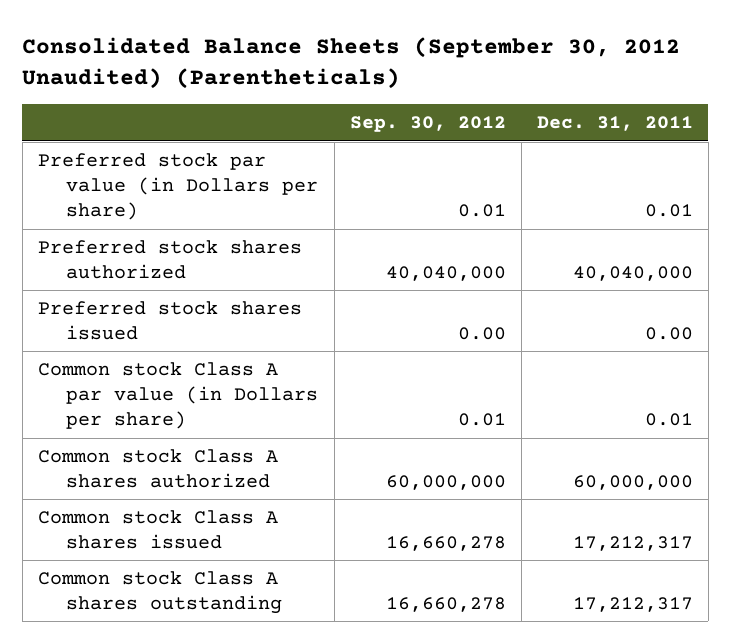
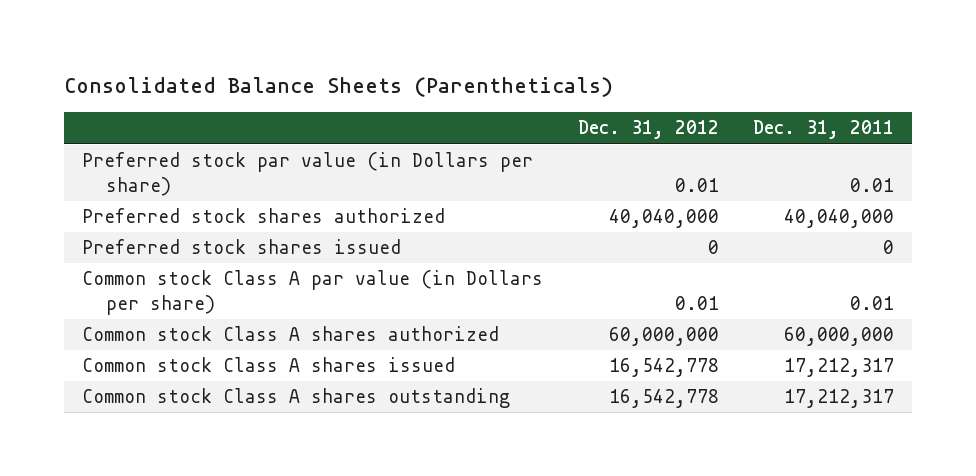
- Consolidated Balance Sheets (September 30, 2012 Unaudited) (Parentheticals)
+ Consolidated Balance Sheets (Parentheticals)
- | Sep. 30, 2012 | Dec. 31, 2011
+ | Dec. 31, 2012 | Dec. 31, 2011
- Preferred stock shares issued | 0.00 | 0.00
+ Preferred stock shares issued | 0 | 0

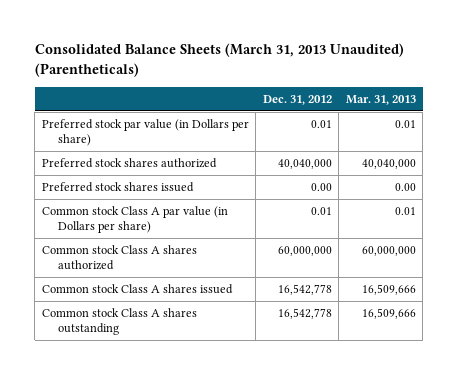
- Consolidated Balance Sheets (Parentheticals)
+ Consolidated Balance Sheets (March 31, 2013 Unaudited) (Parentheticals)
- | Dec. 31, 2012 | Dec. 31, 2011
+ | Dec. 31, 2012 | Mar. 31, 2013
- Preferred stock shares issued | 0 | 0
+ Preferred stock shares issued | 0.00 | 0.00

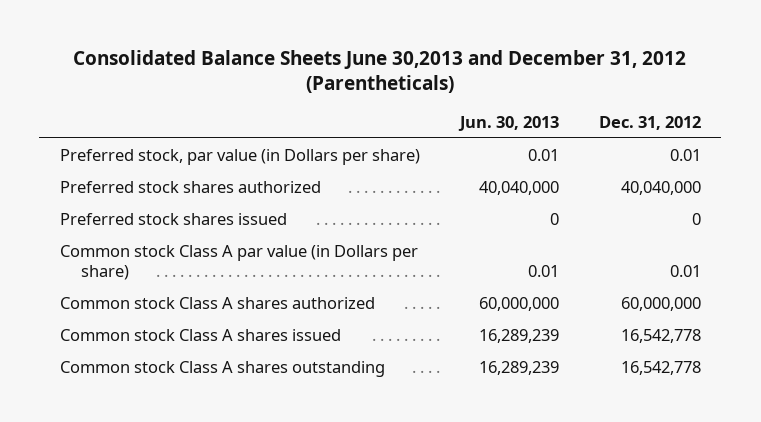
- Consolidated Balance Sheets (March 31, 2013 Unaudited) (Parentheticals)
+ Consolidated Balance Sheets June 30,2013 and December 31, 2012 (Parentheticals)
- | Dec. 31, 2012 | Mar. 31, 2013
+ | Jun. 30, 2013 | Dec. 31, 2012
- Preferred stock par value (in Dollars per share) | 0.01 | 0.01
+ Preferred stock, par value (in Dollars per share) | 0.01 | 0.01
- Preferred stock shares issued | 0.00 | 0.00
+ Preferred stock shares issued | 0 | 0

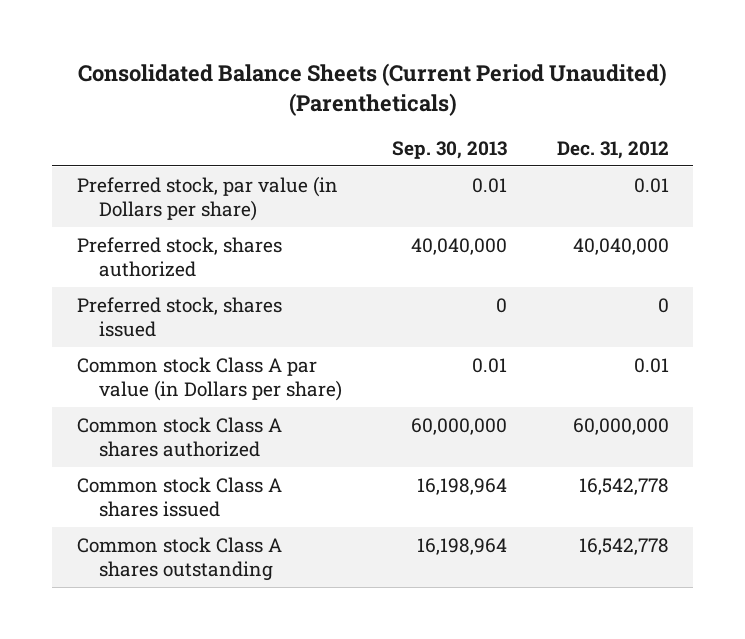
- Consolidated Balance Sheets June 30,2013 and December 31, 2012 (Parentheticals)
+ Consolidated Balance Sheets (Current Period Unaudited) (Parentheticals)
- | Jun. 30, 2013 | Dec. 31, 2012
+ | Sep. 30, 2013 | Dec. 31, 2012
- Preferred stock shares authorized | 40,040,000 | 40,040,000
- Preferred stock shares issued | 0 | 0
+ Preferred stock, shares authorized | 40,040,000 | 40,040,000
+ Preferred stock, shares issued | 0 | 0

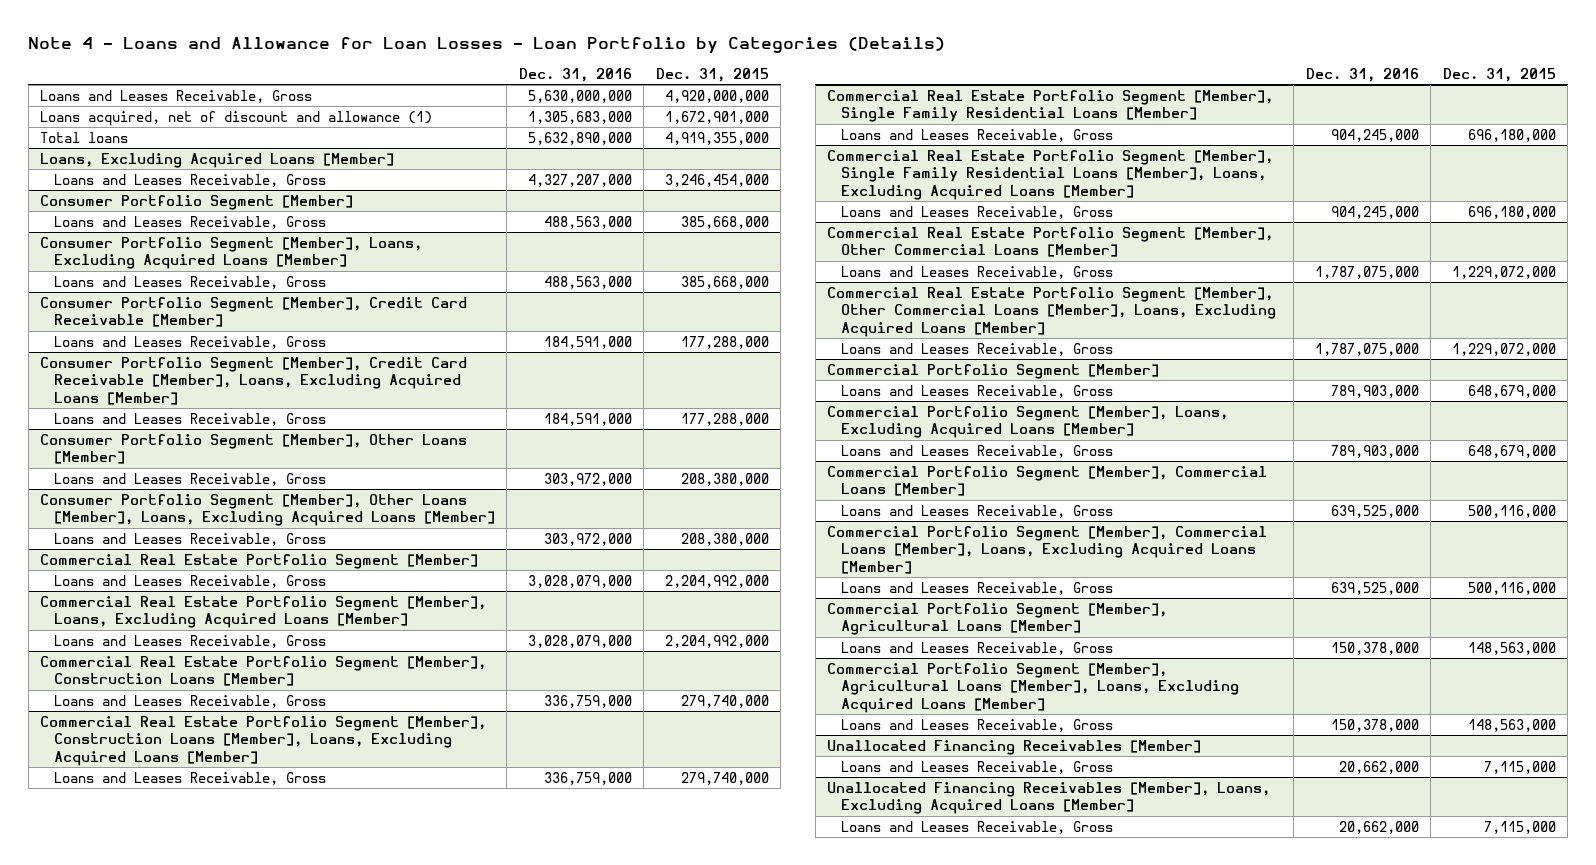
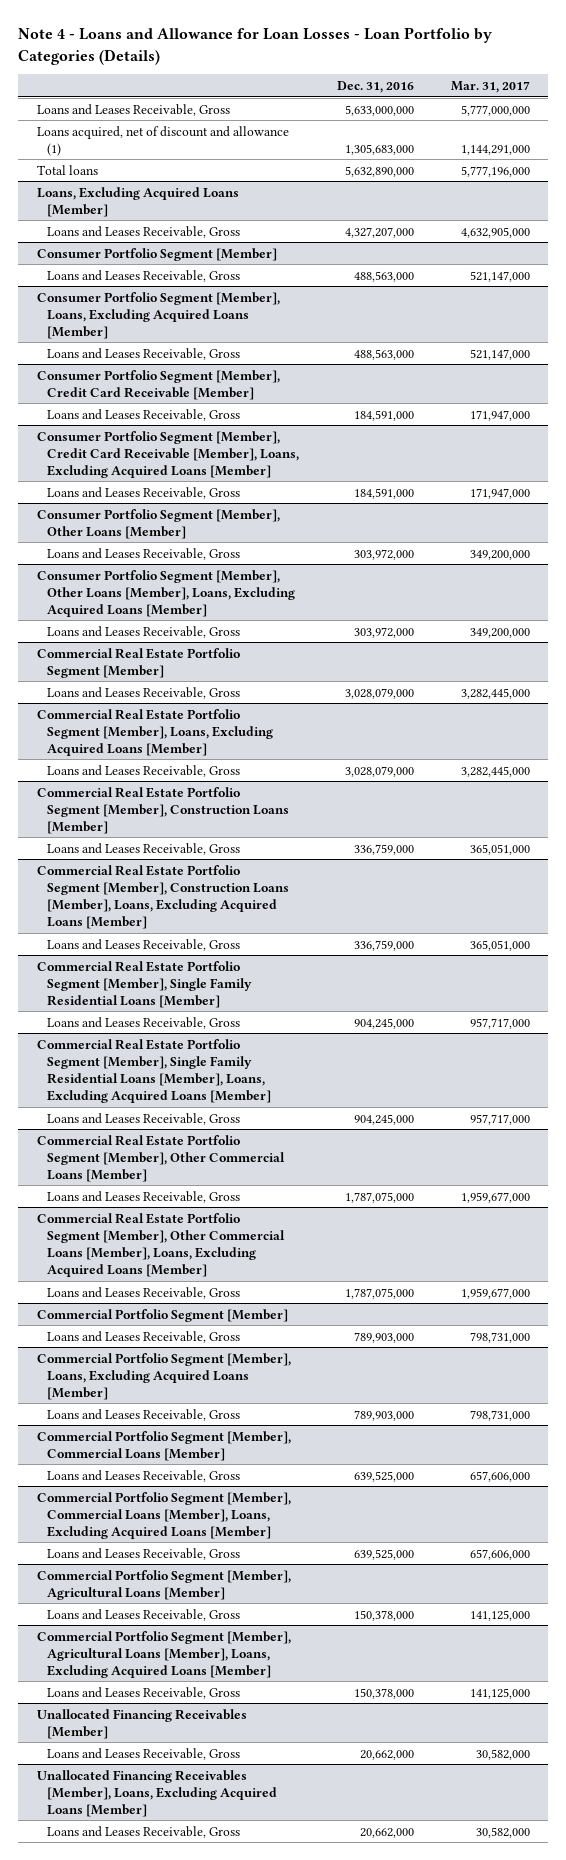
- | Dec. 31, 2016 | Dec. 31, 2015
+ | Dec. 31, 2016 | Mar. 31, 2017
- Loans and Leases Receivable, Gross | 5,630,000,000 | 4,920,000,000
+ Loans and Leases Receivable, Gross | 5,633,000,000 | 5,777,000,000

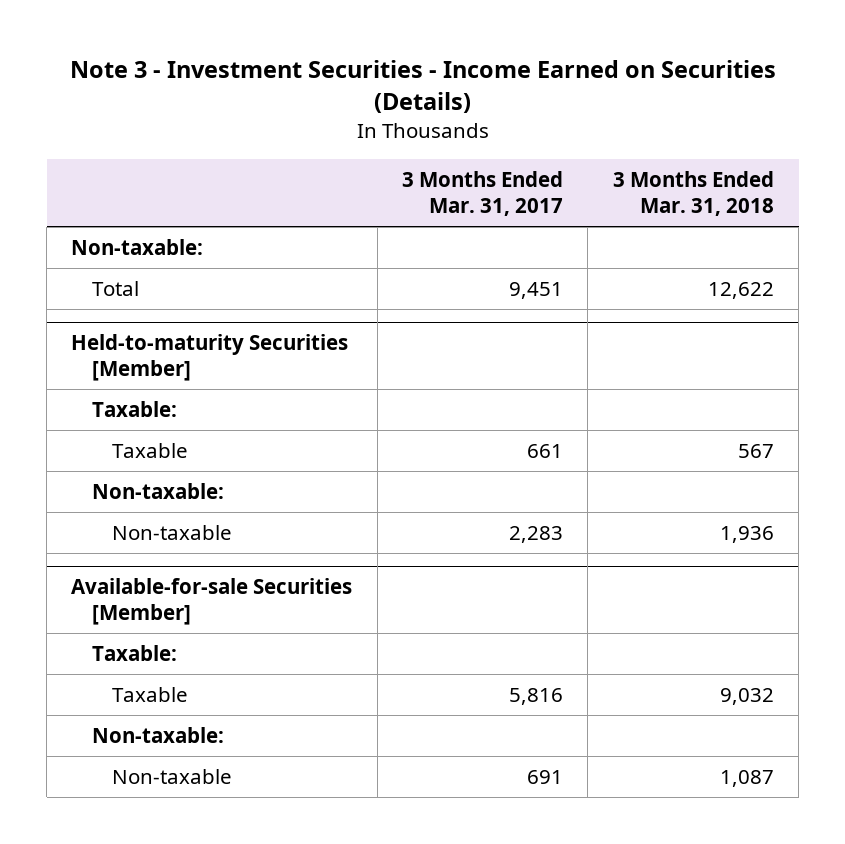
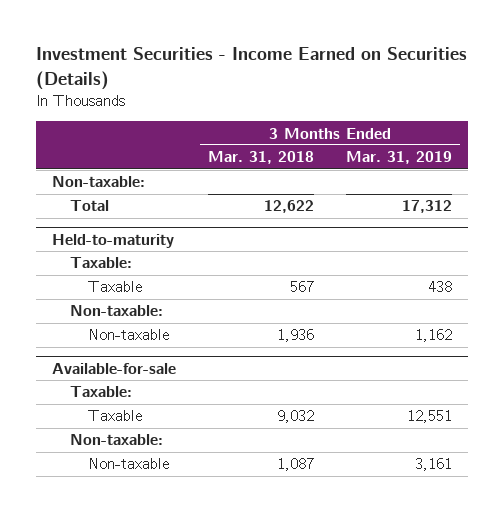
- Note 3 - Investment Securities - Income Earned on Securities (Details)
+ Investment Securities - Income Earned on Securities (Details)
- | 3 Months Ended Mar. 31, 2017 | 3 Months Ended Mar. 31, 2018
+ | 3 Months Ended Mar. 31, 2018 | 3 Months Ended Mar. 31, 2019
- Held-to-maturity Securities [Member]
+ Held-to-maturity
- Available-for-sale Securities [Member]
+ Available-for-sale

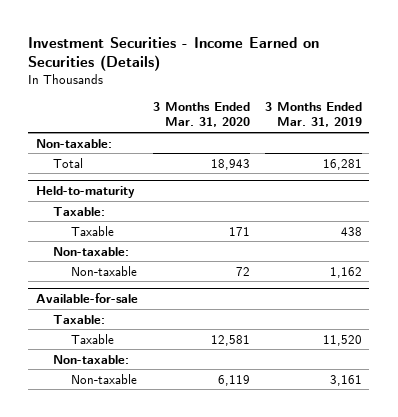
- | 3 Months Ended Mar. 31, 2018 | 3 Months Ended Mar. 31, 2019
+ | 3 Months Ended Mar. 31, 2020 | 3 Months Ended Mar. 31, 2019
- Total | 12,622 | 17,312
+ Total | 18,943 | 16,281
@ Available-for-sale
- Taxable | 9,032 | 12,551
+ Taxable | 12,581 | 11,520

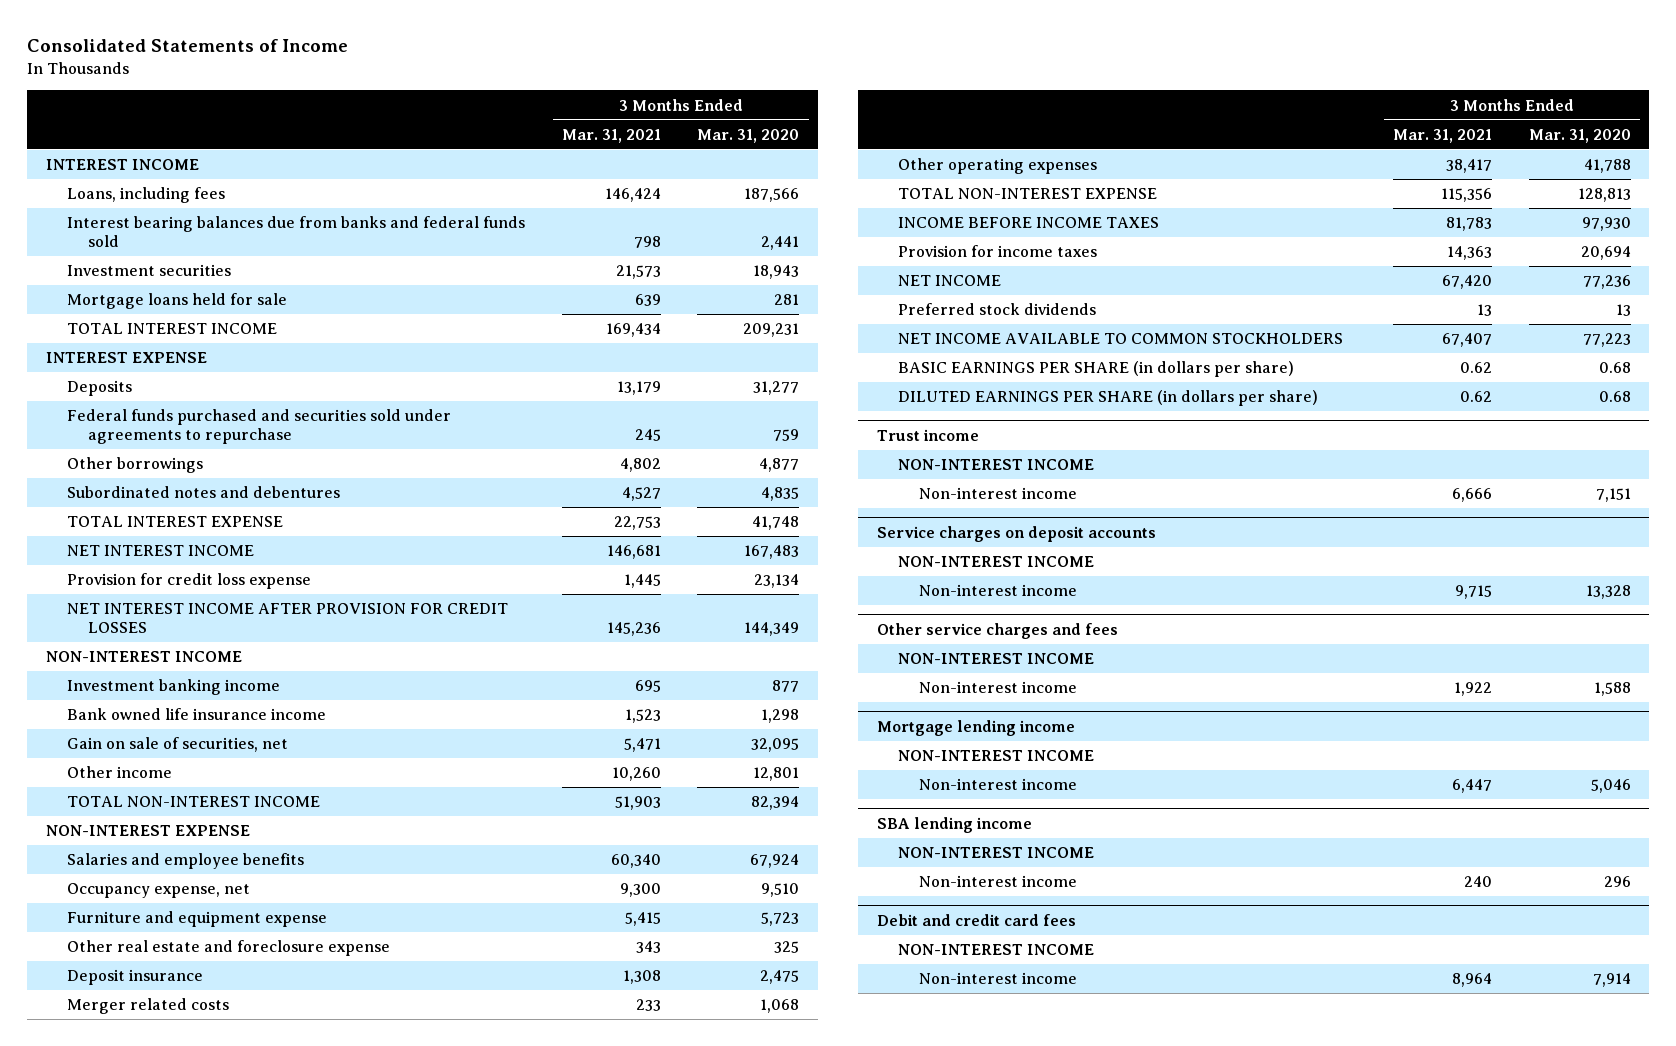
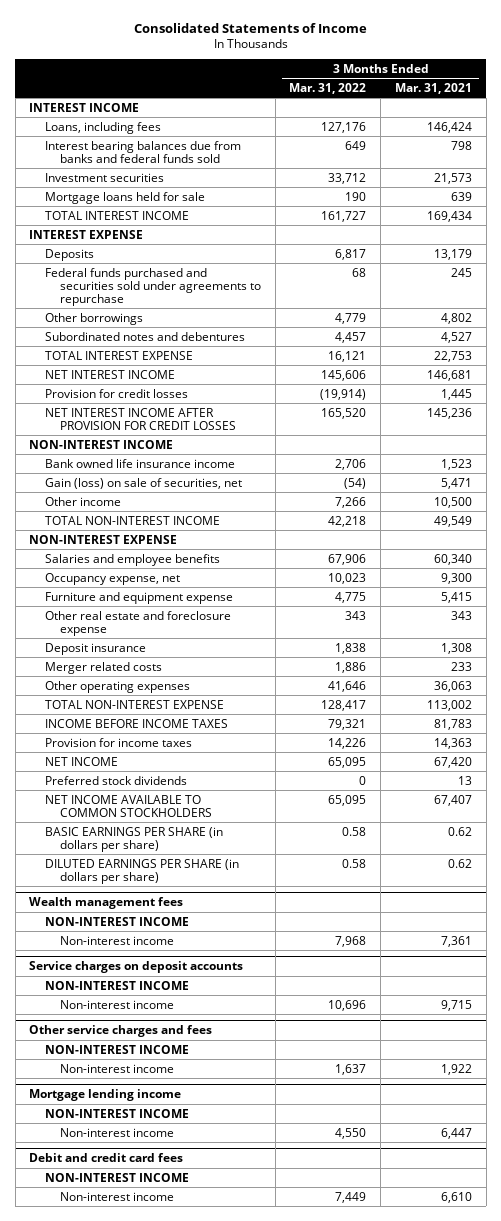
- | 3 Months Ended Mar. 31, 2021 | 3 Months Ended Mar. 31, 2020
+ | 3 Months Ended Mar. 31, 2022 | 3 Months Ended Mar. 31, 2021
- Provision for credit loss expense | 1,445 | 23,134
+ Provision for credit losses | (19,914) | 1,445
- Investment banking income | 695 | 877
- Gain on sale of securities, net | 5,471 | 32,095
- Other income | 10,260 | 12,801
- TOTAL NON-INTEREST INCOME | 51,903 | 82,394
+ Gain (loss) on sale of securities, net | (54) | 5,471
+ Other income | 7,266 | 10,500
+ TOTAL NON-INTEREST INCOME | 42,218 | 49,549
- Other operating expenses | 38,417 | 41,788
- TOTAL NON-INTEREST EXPENSE | 115,356 | 128,813
+ Other operating expenses | 41,646 | 36,063
+ TOTAL NON-INTEREST EXPENSE | 128,417 | 113,002
- Trust income
+ Wealth management fees
- Non-interest income | 6,666 | 7,151
+ Non-interest income | 7,968 | 7,361
- SBA lending income
- NON-INTEREST INCOME
- Non-interest income | 240 | 296
@ Debit and credit card fees
- Non-interest income | 8,964 | 7,914
+ Non-interest income | 7,449 | 6,610

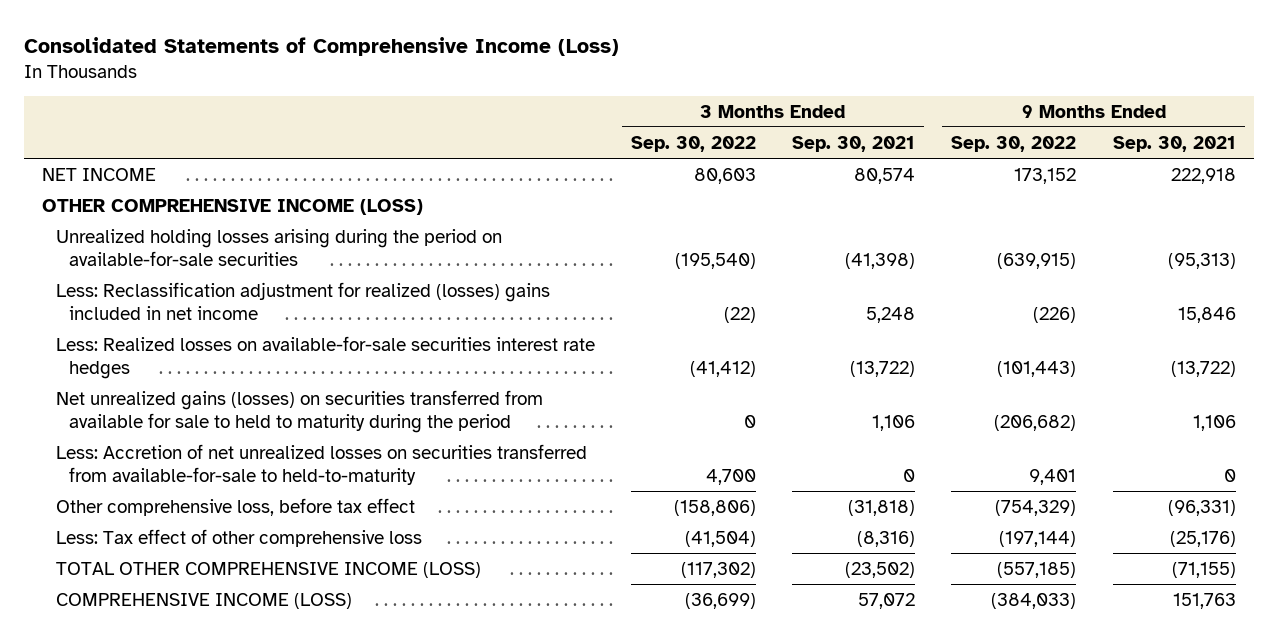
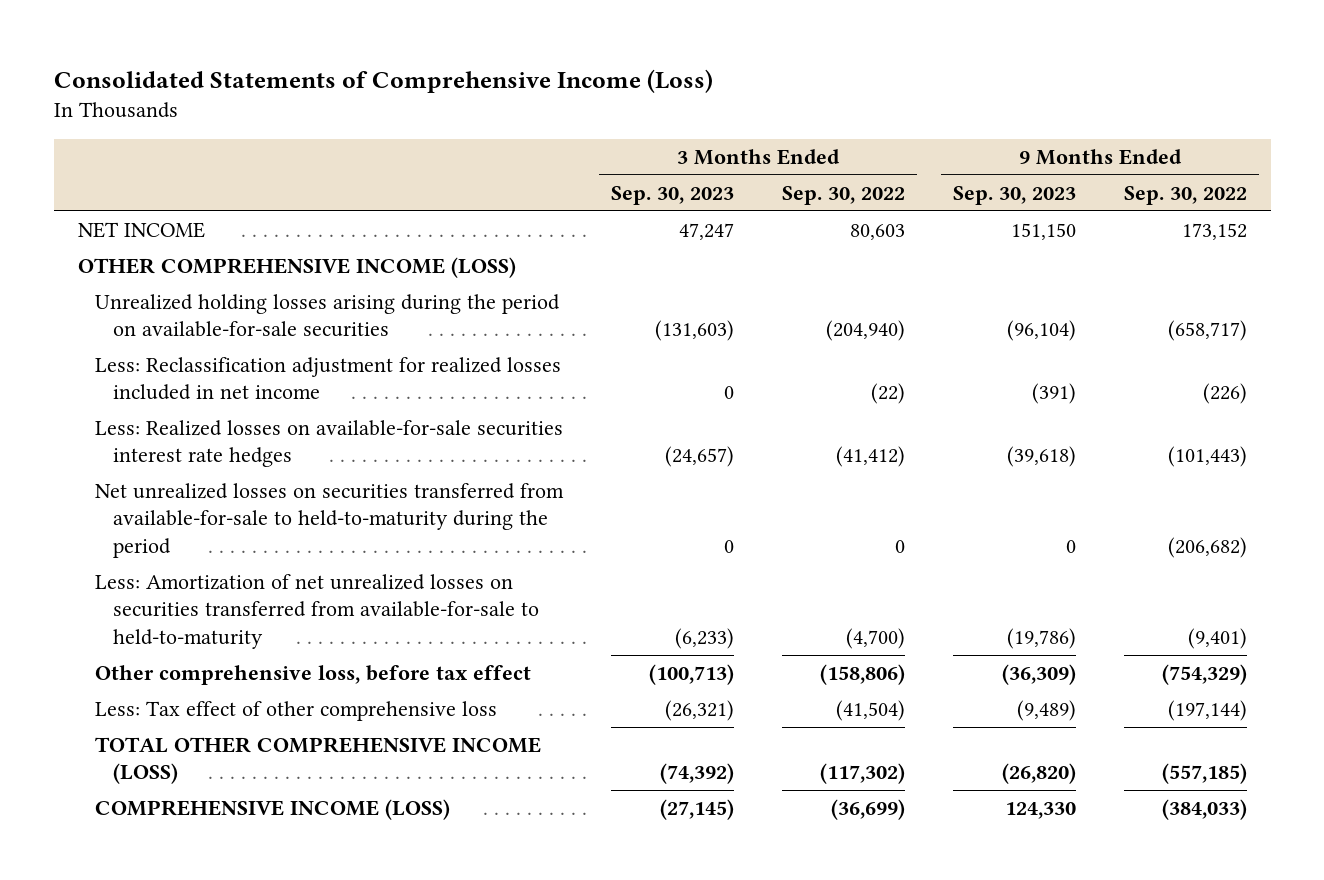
- | 3 Months Ended Sep. 30, 2022 | 3 Months Ended Sep. 30, 2021 | 9 Months Ended Sep. 30, 2022 | 9 Months Ended Sep. 30, 2021
+ | 3 Months Ended Sep. 30, 2023 | 3 Months Ended Sep. 30, 2022 | 9 Months Ended Sep. 30, 2023 | 9 Months Ended Sep. 30, 2022
- Unrealized holding losses arising during the period on available-for-sale securities | (195,540) | (41,398) | (639,915) | (95,313)
- Less: Reclassification adjustment for realized (losses) gains included in net income | (22) | 5,248 | (226) | 15,846
+ Unrealized holding losses arising during the period on available-for-sale securities | (131,603) | (204,940) | (96,104) | (658,717)
+ Less: Reclassification adjustment for realized losses included in net income | 0 | (22) | (391) | (226)
- Net unrealized gains (losses) on securities transferred from available for sale to held to maturity during the period | 0 | 1,106 | (206,682) | 1,106
- Less: Accretion of net unrealized losses on securities transferred from available-for-sale to held-to-maturity | 4,700 | 0 | 9,401 | 0
+ Net unrealized losses on securities transferred from available-for-sale to held-to-maturity during the period | 0 | 0 | 0 | (206,682)
+ Less: Amortization of net unrealized losses on securities transferred from available-for-sale to held-to-maturity | (6,233) | (4,700) | (19,786) | (9,401)

